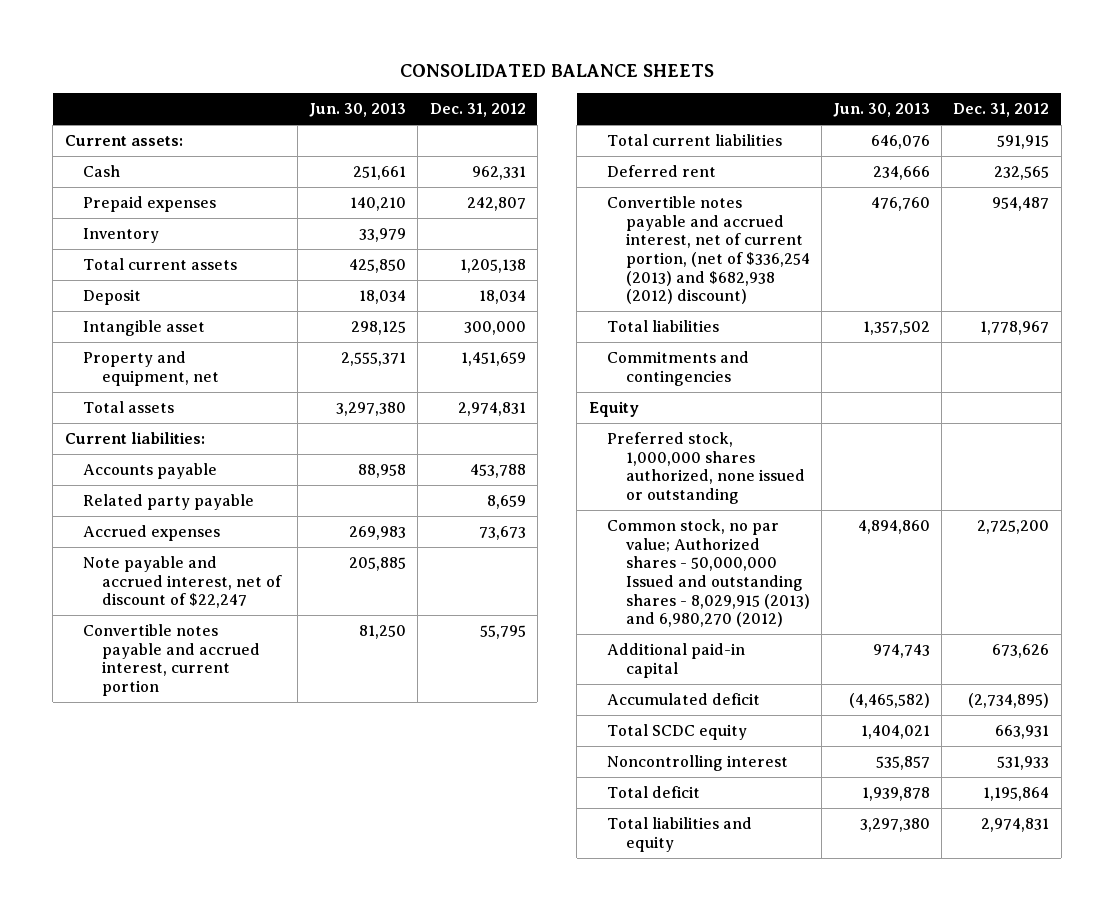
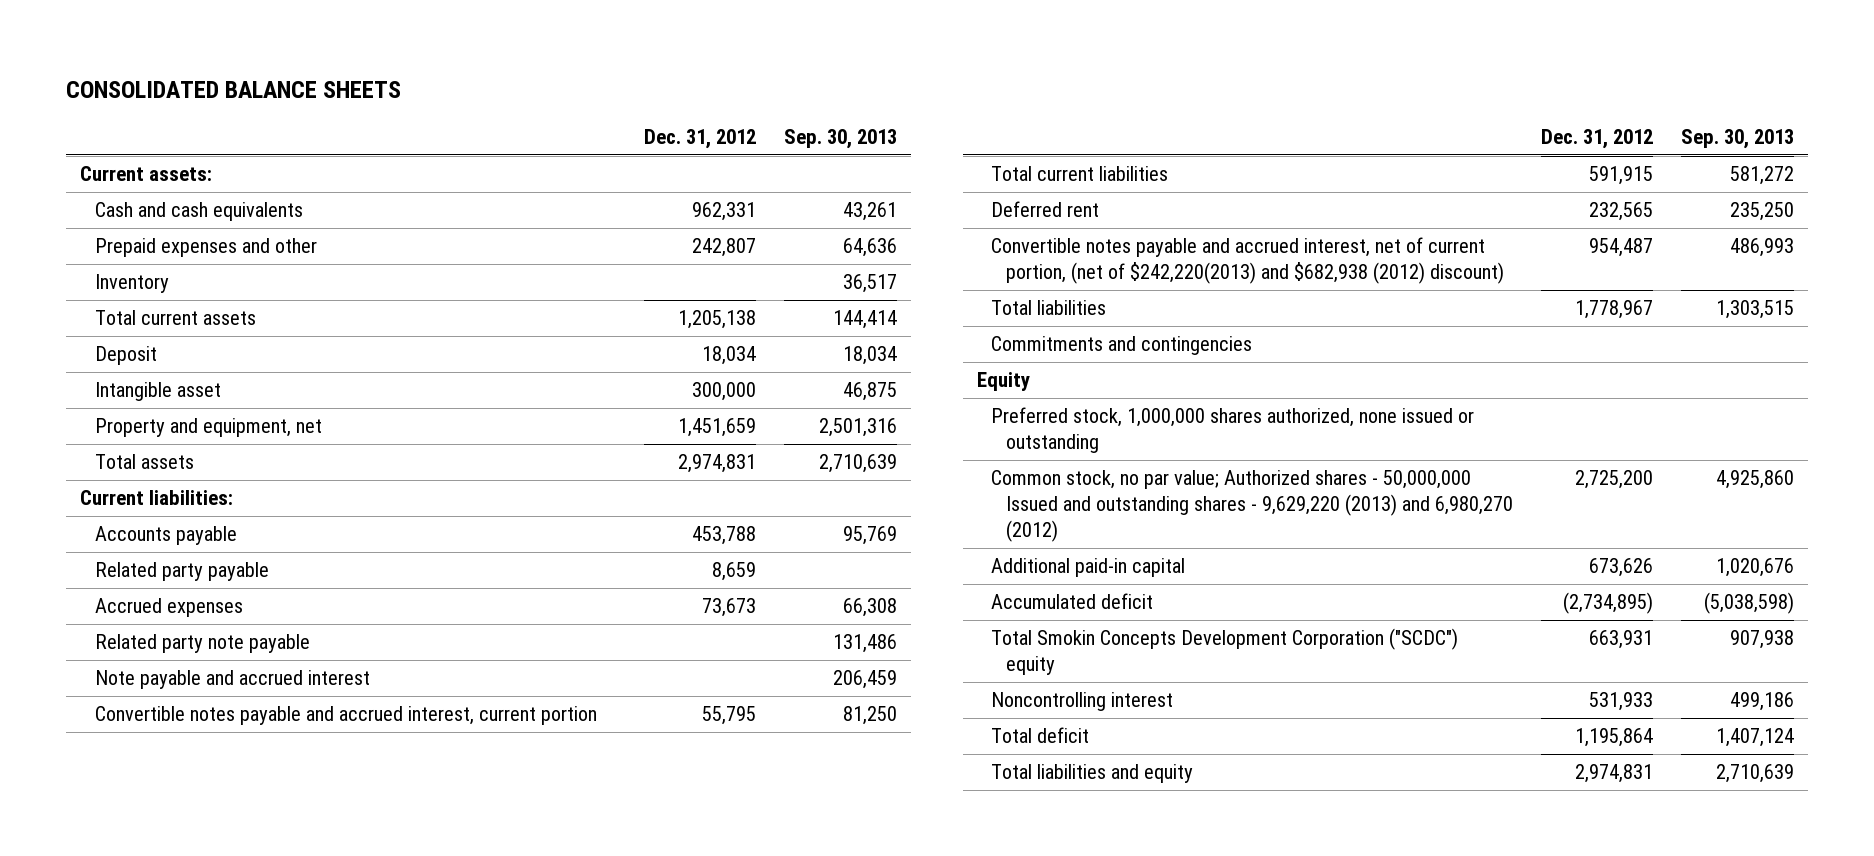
- | Jun. 30, 2013 | Dec. 31, 2012
+ | Dec. 31, 2012 | Sep. 30, 2013
- Cash | 251,661 | 962,331
- Prepaid expenses | 140,210 | 242,807
+ Cash and cash equivalents | 962,331 | 43,261
+ Prepaid expenses and other | 242,807 | 64,636
- Note payable and accrued interest, net of discount of $22,247 | 205,885 |
+ Related party note payable | | 131,486
+ Note payable and accrued interest | | 206,459
- Convertible notes payable and accrued interest, net of current portion, (net of $336,254 (2013) and $682,938 (2012) discount) | 476,760 | 954,487
+ Convertible notes payable and accrued interest, net of current portion, (net of $242,220(2013) and $682,938 (2012) discount) | 954,487 | 486,993
- Common stock, no par value; Authorized shares - 50,000,000 Issued and outstanding shares - 8,029,915 (2013) and 6,980,270 (2012) | 4,894,860 | 2,725,200
+ Common stock, no par value; Authorized shares - 50,000,000 Issued and outstanding shares - 9,629,220 (2013) and 6,980,270 (2012) | 2,725,200 | 4,925,860
- Total SCDC equity | 1,404,021 | 663,931
+ Total Smokin Concepts Development Corporation ("SCDC") equity | 663,931 | 907,938

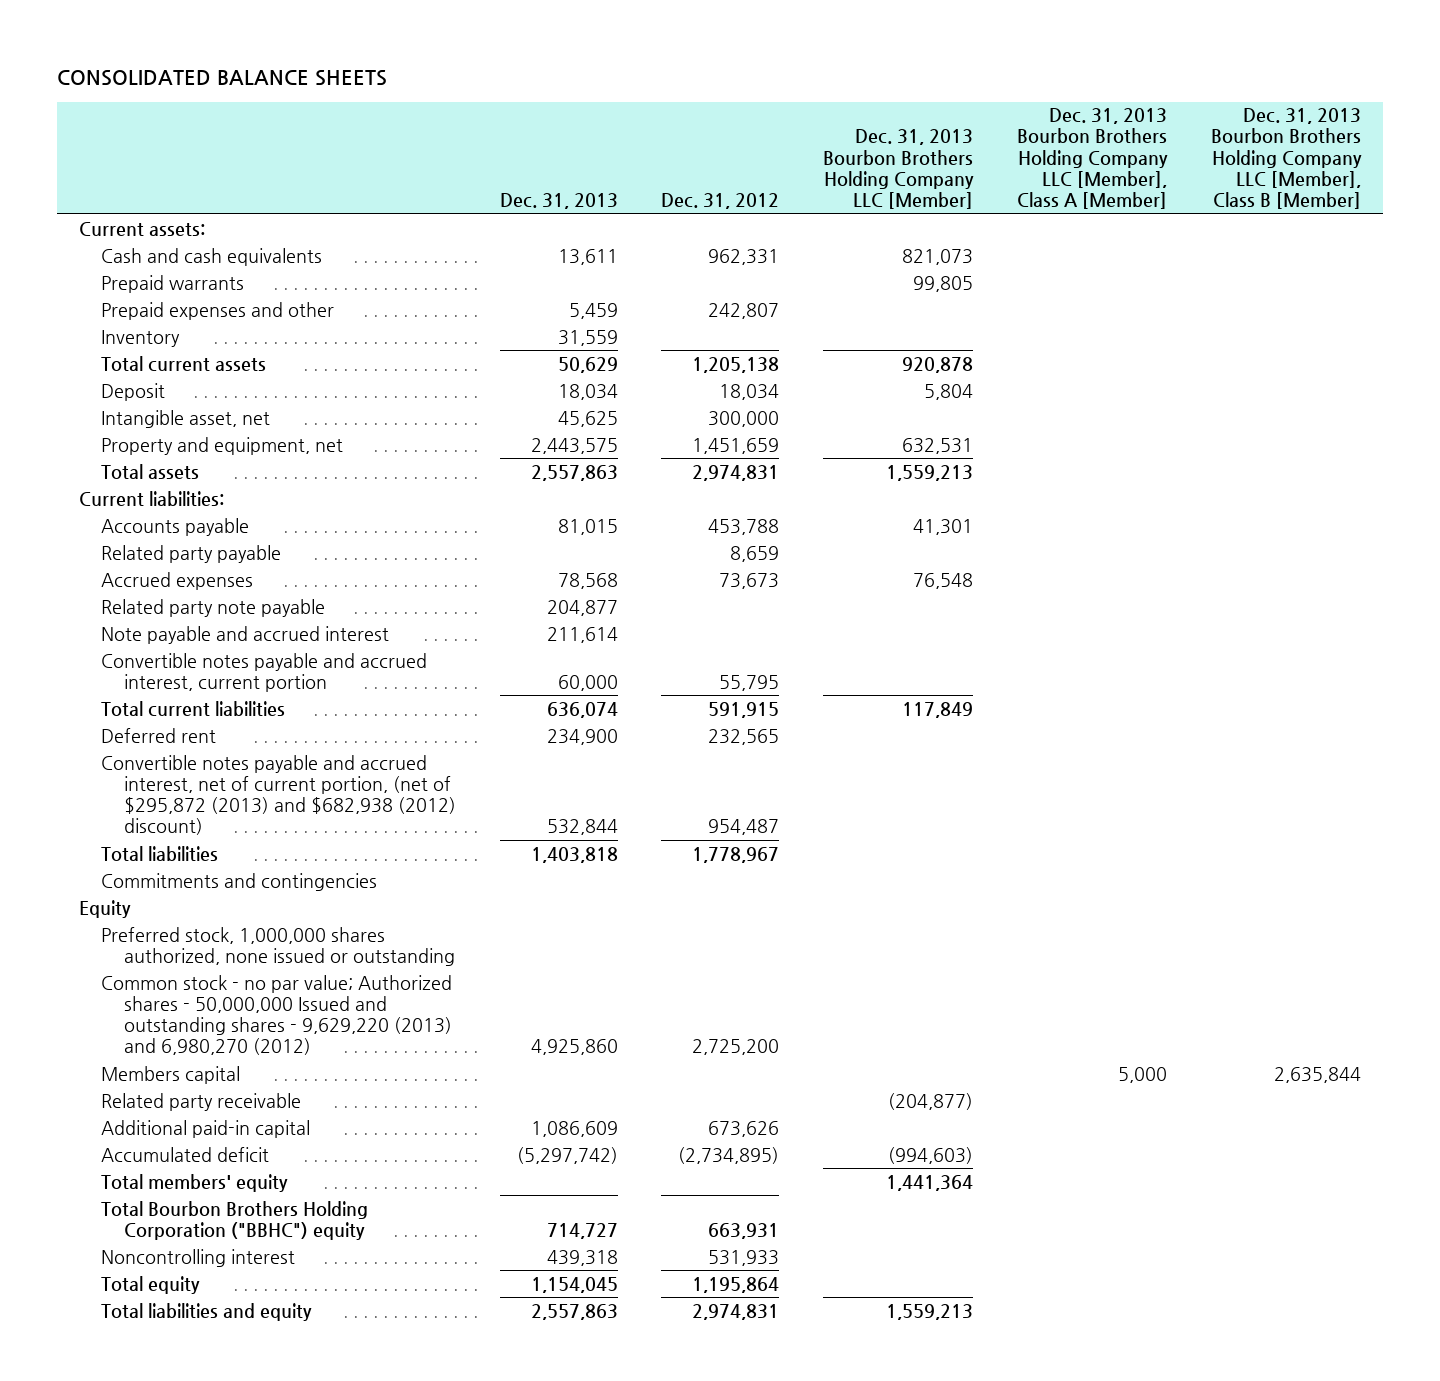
- | Dec. 31, 2012 | Sep. 30, 2013
+ | Dec. 31, 2013 | Dec. 31, 2012 | Dec. 31, 2013 Bourbon Brothers Holding Company LLC [Member] | Dec. 31, 2013 Bourbon Brothers Holding Company LLC [Member], Class A [Member] | Dec. 31, 2013 Bourbon Brothers Holding Company LLC [Member], Class B [Member]
+ Prepaid warrants | | | 99,805 | |
- Intangible asset | 300,000 | 46,875
+ Intangible asset, net | 45,625 | 300,000 | | |
- Convertible notes payable and accrued interest, net of current portion, (net of $242,220(2013) and $682,938 (2012) discount) | 954,487 | 486,993
+ Convertible notes payable and accrued interest, net of current portion, (net of $295,872 (2013) and $682,938 (2012) discount) | 532,844 | 954,487 | | |
- Common stock, no par value; Authorized shares - 50,000,000 Issued and outstanding shares - 9,629,220 (2013) and 6,980,270 (2012) | 2,725,200 | 4,925,860
+ Common stock - no par value; Authorized shares - 50,000,000 Issued and outstanding shares - 9,629,220 (2013) and 6,980,270 (2012) | 4,925,860 | 2,725,200 | | |
+ Members capital | | | | 5,000 | 2,635,844
+ Related party receivable | | | (204,877) | |
- Total Smokin Concepts Development Corporation ("SCDC") equity | 663,931 | 907,938
+ Total members' equity | | | 1,441,364 | |
+ Total Bourbon Brothers Holding Corporation ("BBHC") equity | 714,727 | 663,931 | | |
- Total deficit | 1,195,864 | 1,407,124
+ Total equity | 1,154,045 | 1,195,864 | | |

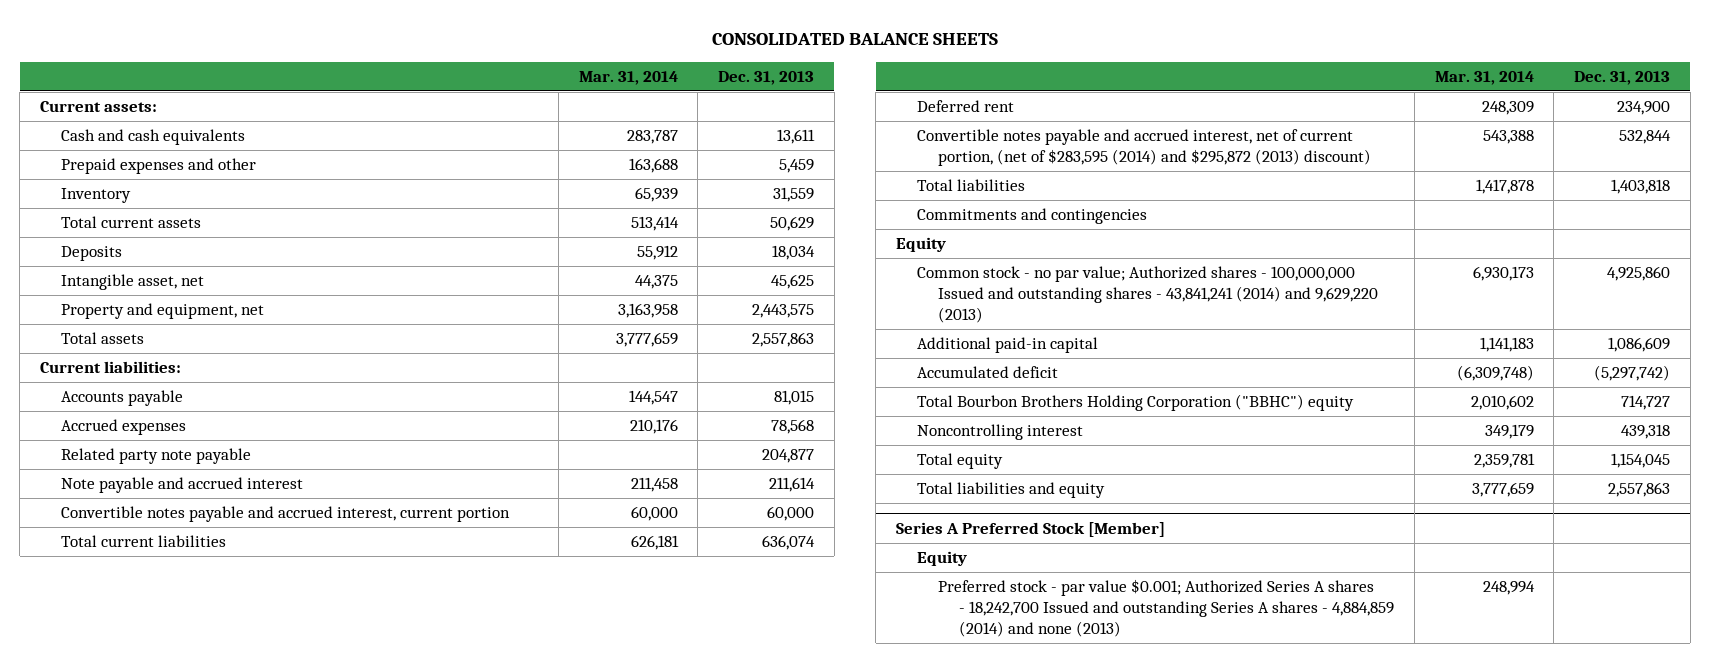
- | Dec. 31, 2013 | Dec. 31, 2012 | Dec. 31, 2013 Bourbon Brothers Holding Company LLC [Member] | Dec. 31, 2013 Bourbon Brothers Holding Company LLC [Member], Class A [Member] | Dec. 31, 2013 Bourbon Brothers Holding Company LLC [Member], Class B [Member]
+ | Mar. 31, 2014 | Dec. 31, 2013
- Prepaid warrants | | | 99,805 | |
- Deposit | 18,034 | 18,034 | 5,804 | |
+ Deposits | 55,912 | 18,034
- Related party payable | | 8,659 | | |
- Convertible notes payable and accrued interest, net of current portion, (net of $295,872 (2013) and $682,938 (2012) discount) | 532,844 | 954,487 | | |
+ Convertible notes payable and accrued interest, net of current portion, (net of $283,595 (2014) and $295,872 (2013) discount) | 543,388 | 532,844
- Preferred stock, 1,000,000 shares authorized, none issued or outstanding
- Common stock - no par value; Authorized shares - 50,000,000 Issued and outstanding shares - 9,629,220 (2013) and 6,980,270 (2012) | 4,925,860 | 2,725,200 | | |
- Members capital | | | | 5,000 | 2,635,844
- Related party receivable | | | (204,877) | |
+ Common stock - no par value; Authorized shares - 100,000,000 Issued and outstanding shares - 43,841,241 (2014) and 9,629,220 (2013) | 6,930,173 | 4,925,860
- Total members' equity | | | 1,441,364 | |
+ Series A Preferred Stock [Member]
+ Equity
+ Preferred stock - par value $0.001; Authorized Series A shares - 18,242,700 Issued and outstanding Series A shares - 4,884,859 (2014) and none (2013) | 248,994 |

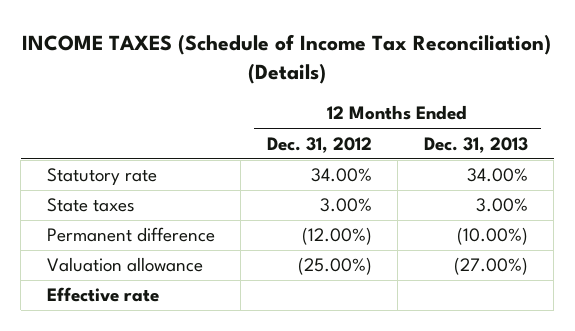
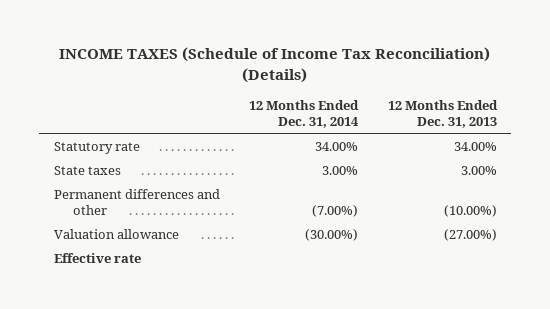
- | 12 Months Ended Dec. 31, 2012 | 12 Months Ended Dec. 31, 2013
+ | 12 Months Ended Dec. 31, 2014 | 12 Months Ended Dec. 31, 2013
- Permanent difference | (12.00%) | (10.00%)
+ Permanent differences and other | (7.00%) | (10.00%)

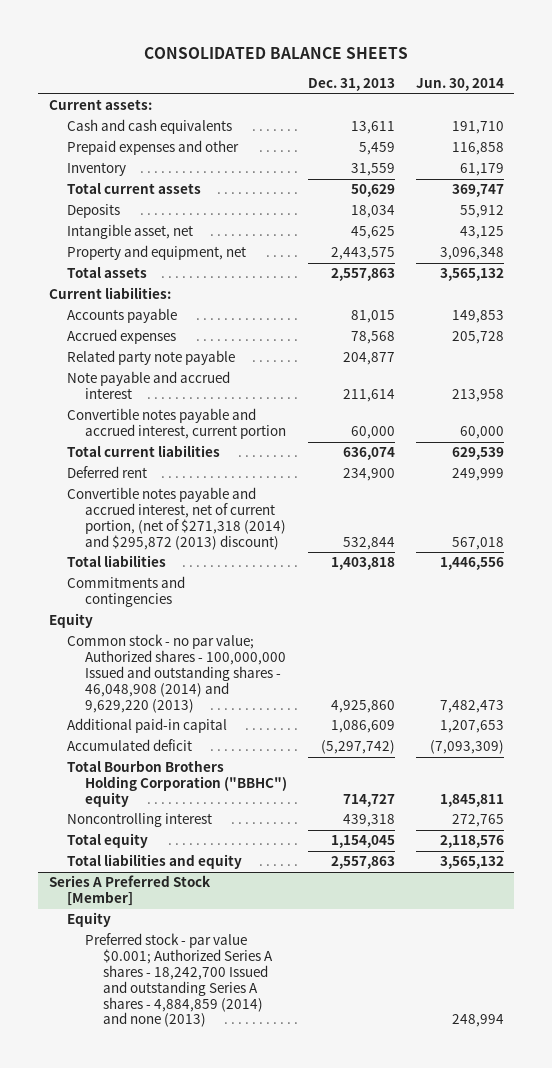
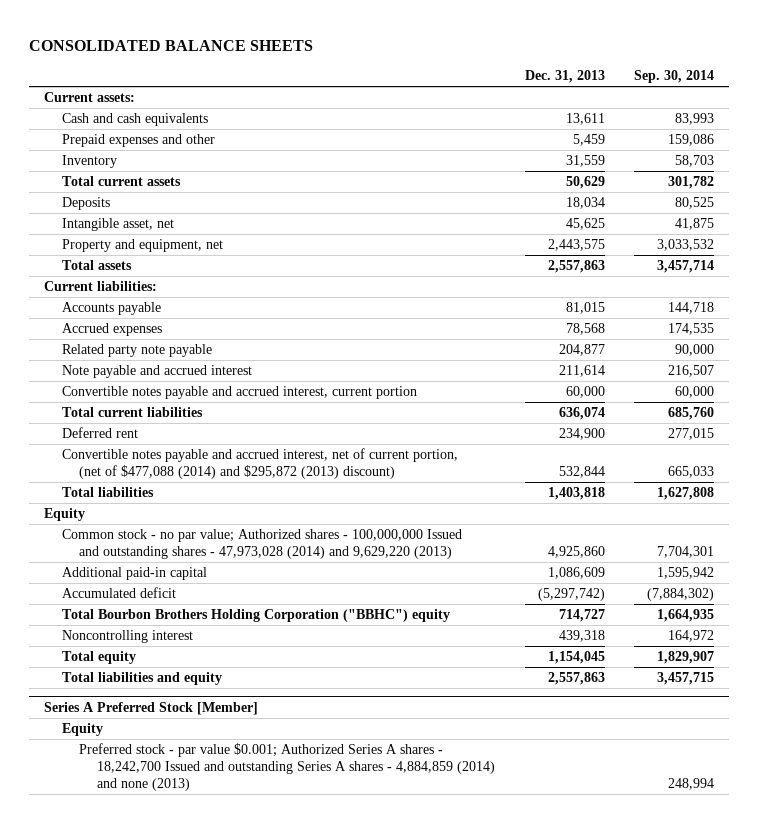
- | Dec. 31, 2013 | Jun. 30, 2014
+ | Dec. 31, 2013 | Sep. 30, 2014
- Convertible notes payable and accrued interest, net of current portion, (net of $271,318 (2014) and $295,872 (2013) discount) | 532,844 | 567,018
+ Convertible notes payable and accrued interest, net of current portion, (net of $477,088 (2014) and $295,872 (2013) discount) | 532,844 | 665,033
- Commitments and contingencies
- Common stock - no par value; Authorized shares - 100,000,000 Issued and outstanding shares - 46,048,908 (2014) and 9,629,220 (2013) | 4,925,860 | 7,482,473
+ Common stock - no par value; Authorized shares - 100,000,000 Issued and outstanding shares - 47,973,028 (2014) and 9,629,220 (2013) | 4,925,860 | 7,704,301

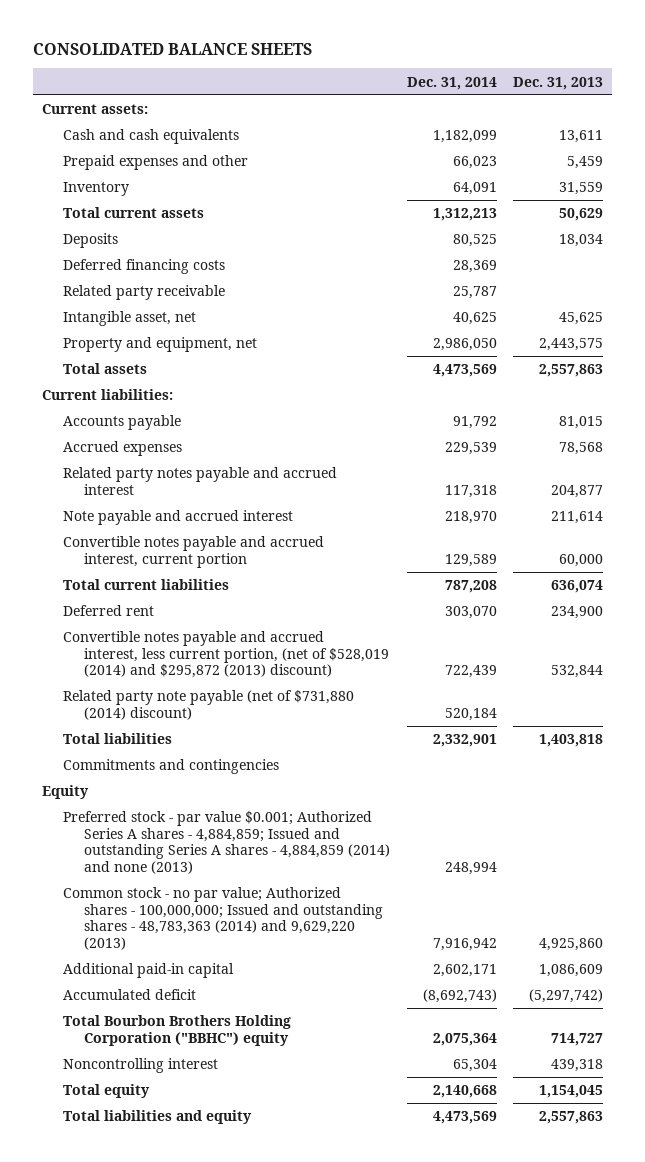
- | Dec. 31, 2013 | Sep. 30, 2014
+ | Dec. 31, 2014 | Dec. 31, 2013
+ Deferred financing costs | 28,369 |
+ Related party receivable | 25,787 |
- Related party note payable | 204,877 | 90,000
+ Related party notes payable and accrued interest | 117,318 | 204,877
- Convertible notes payable and accrued interest, net of current portion, (net of $477,088 (2014) and $295,872 (2013) discount) | 532,844 | 665,033
+ Convertible notes payable and accrued interest, less current portion, (net of $528,019 (2014) and $295,872 (2013) discount) | 722,439 | 532,844
+ Related party note payable (net of $731,880 (2014) discount) | 520,184 |
+ Commitments and contingencies
- Common stock - no par value; Authorized shares - 100,000,000 Issued and outstanding shares - 47,973,028 (2014) and 9,629,220 (2013) | 4,925,860 | 7,704,301
+ Preferred stock - par value $0.001; Authorized Series A shares - 4,884,859; Issued and outstanding Series A shares - 4,884,859 (2014) and none (2013) | 248,994 |
+ Common stock - no par value; Authorized shares - 100,000,000; Issued and outstanding shares - 48,783,363 (2014) and 9,629,220 (2013) | 7,916,942 | 4,925,860
- Series A Preferred Stock [Member]
- Equity
- Preferred stock - par value $0.001; Authorized Series A shares - 18,242,700 Issued and outstanding Series A shares - 4,884,859 (2014) and none (2013) | | 248,994

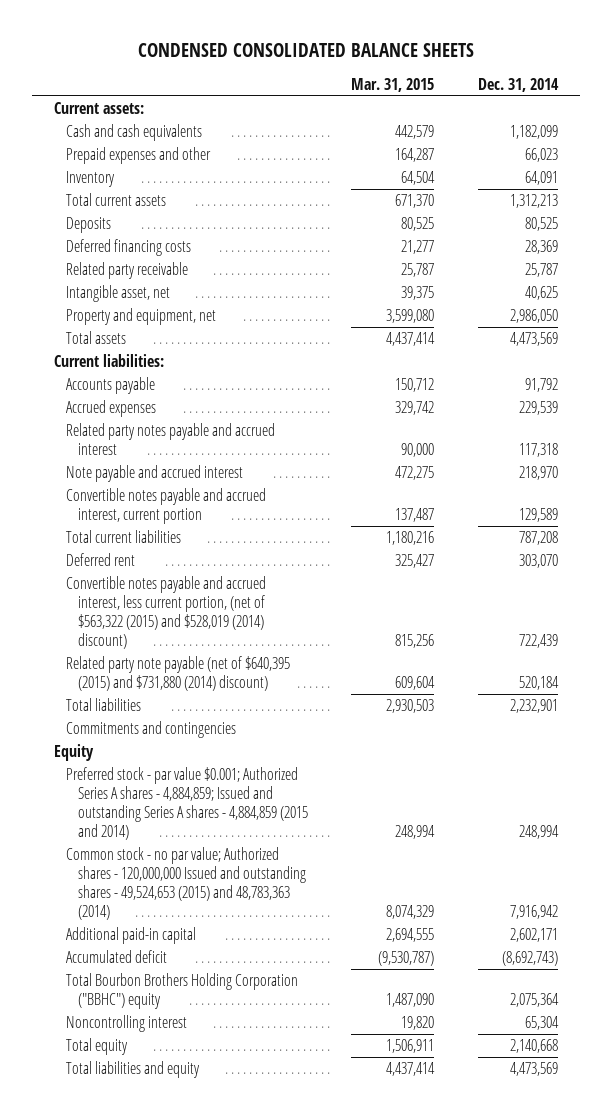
- CONSOLIDATED BALANCE SHEETS
+ CONDENSED CONSOLIDATED BALANCE SHEETS
- | Dec. 31, 2014 | Dec. 31, 2013
+ | Mar. 31, 2015 | Dec. 31, 2014
- Convertible notes payable and accrued interest, less current portion, (net of $528,019 (2014) and $295,872 (2013) discount) | 722,439 | 532,844
- Related party note payable (net of $731,880 (2014) discount) | 520,184 |
- Total liabilities | 2,332,901 | 1,403,818
+ Convertible notes payable and accrued interest, less current portion, (net of $563,322 (2015) and $528,019 (2014) discount) | 815,256 | 722,439
+ Related party note payable (net of $640,395 (2015) and $731,880 (2014) discount) | 609,604 | 520,184
+ Total liabilities | 2,930,503 | 2,232,901
- Preferred stock - par value $0.001; Authorized Series A shares - 4,884,859; Issued and outstanding Series A shares - 4,884,859 (2014) and none (2013) | 248,994 |
- Common stock - no par value; Authorized shares - 100,000,000; Issued and outstanding shares - 48,783,363 (2014) and 9,629,220 (2013) | 7,916,942 | 4,925,860
+ Preferred stock - par value $0.001; Authorized Series A shares - 4,884,859; Issued and outstanding Series A shares - 4,884,859 (2015 and 2014) | 248,994 | 248,994
+ Common stock - no par value; Authorized shares - 120,000,000 Issued and outstanding shares - 49,524,653 (2015) and 48,783,363 (2014) | 8,074,329 | 7,916,942

